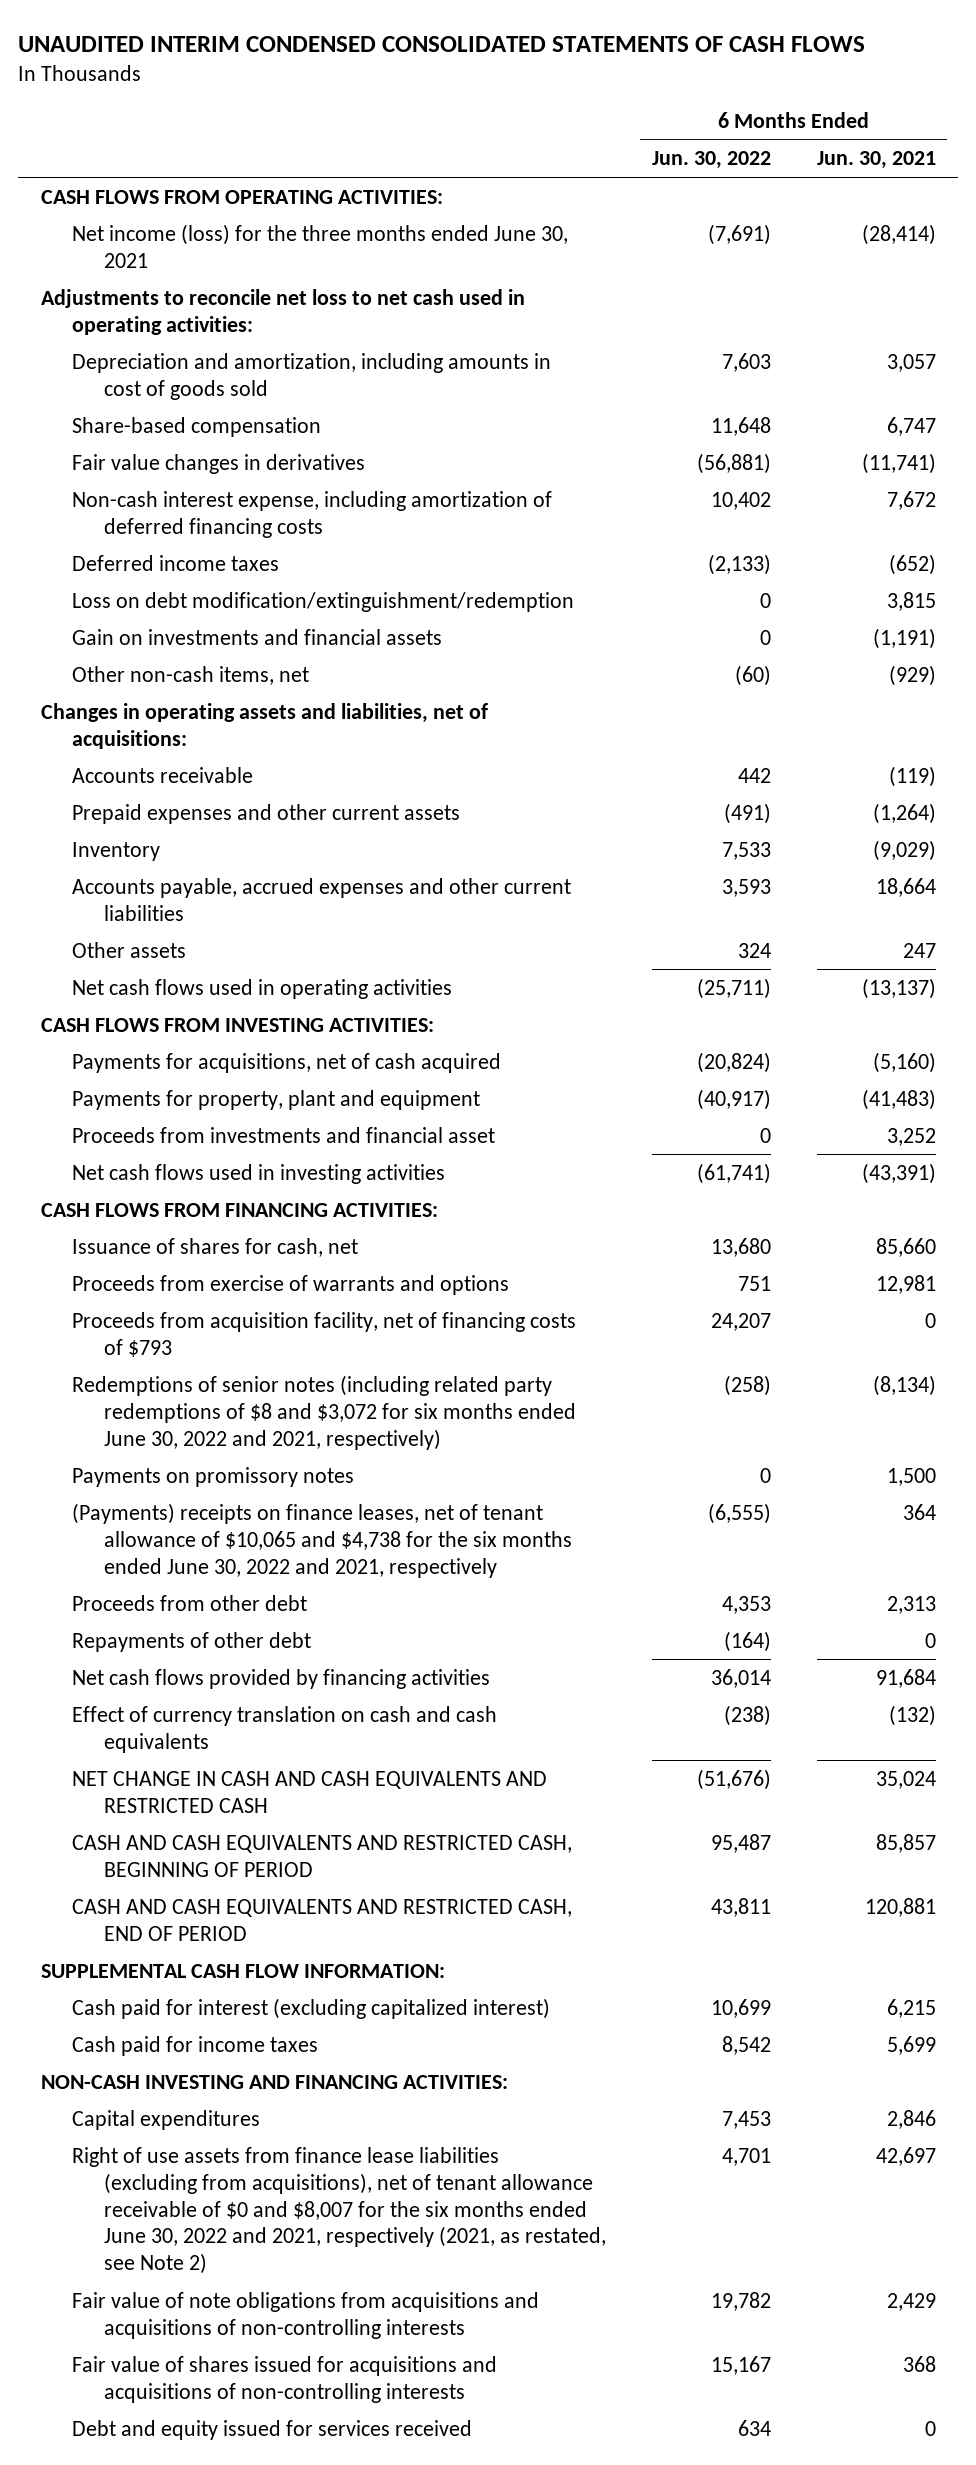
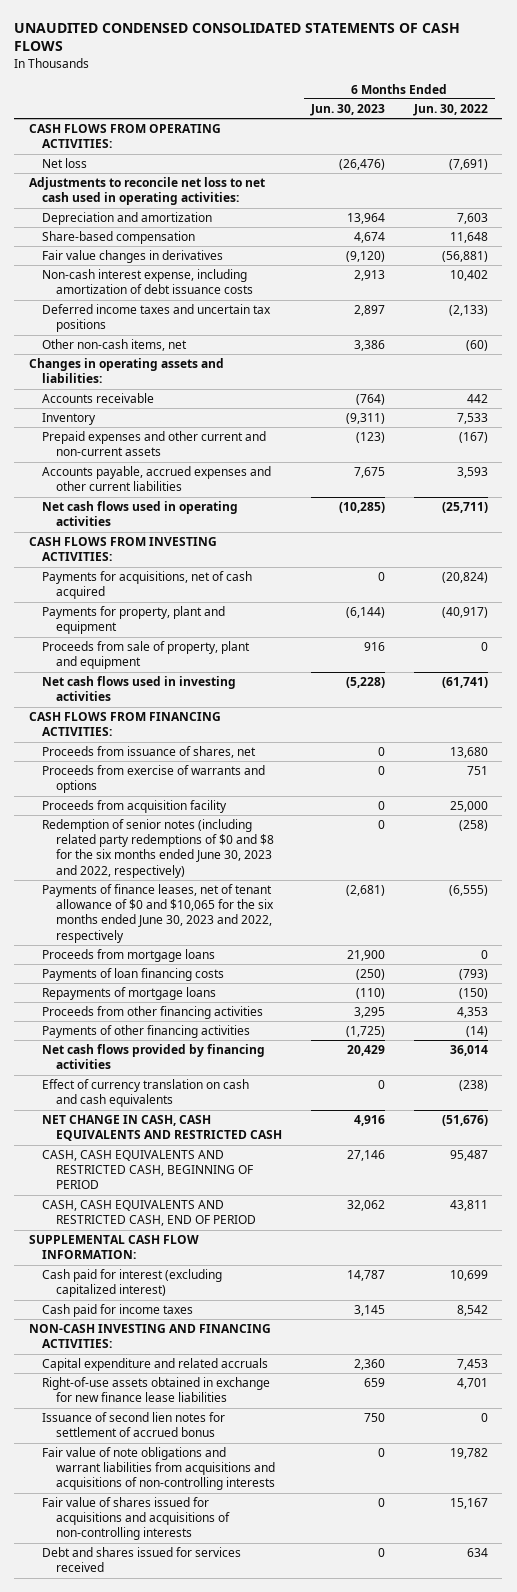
- UNAUDITED INTERIM CONDENSED CONSOLIDATED STATEMENTS OF CASH FLOWS
+ UNAUDITED CONDENSED CONSOLIDATED STATEMENTS OF CASH FLOWS
- | 6 Months Ended Jun. 30, 2022 | 6 Months Ended Jun. 30, 2021
+ | 6 Months Ended Jun. 30, 2023 | 6 Months Ended Jun. 30, 2022
- Net income (loss) for the three months ended June 30, 2021 | (7,691) | (28,414)
+ Net loss | (26,476) | (7,691)
- Depreciation and amortization, including amounts in cost of goods sold | 7,603 | 3,057
+ Depreciation and amortization | 13,964 | 7,603
- Non-cash interest expense, including amortization of deferred financing costs | 10,402 | 7,672
- Deferred income taxes | (2,133) | (652)
- Loss on debt modification/extinguishment/redemption | 0 | 3,815
- Gain on investments and financial assets | 0 | (1,191)
+ Non-cash interest expense, including amortization of debt issuance costs | 2,913 | 10,402
+ Deferred income taxes and uncertain tax positions | 2,897 | (2,133)
- Changes in operating assets and liabilities, net of acquisitions:
+ Changes in operating assets and liabilities:
- Prepaid expenses and other current assets | (491) | (1,264)
+ Prepaid expenses and other current and non-current assets | (123) | (167)
- Other assets | 324 | 247
- Proceeds from investments and financial asset | 0 | 3,252
+ Proceeds from sale of property, plant and equipment | 916 | 0
- Issuance of shares for cash, net | 13,680 | 85,660
+ Proceeds from issuance of shares, net | 0 | 13,680
- Proceeds from acquisition facility, net of financing costs of $793 | 24,207 | 0
- Redemptions of senior notes (including related party redemptions of $8 and $3,072 for six months ended June 30, 2022 and 2021, respectively) | (258) | (8,134)
- Payments on promissory notes | 0 | 1,500
- (Payments) receipts on finance leases, net of tenant allowance of $10,065 and $4,738 for the six months ended June 30, 2022 and 2021, respectively | (6,555) | 364
- Proceeds from other debt | 4,353 | 2,313
- Repayments of other debt | (164) | 0
+ Proceeds from acquisition facility | 0 | 25,000
+ Redemption of senior notes (including related party redemptions of $0 and $8 for the six months ended June 30, 2023 and 2022, respectively) | 0 | (258)
+ Payments of finance leases, net of tenant allowance of $0 and $10,065 for the six months ended June 30, 2023 and 2022, respectively | (2,681) | (6,555)
+ Proceeds from mortgage loans | 21,900 | 0
+ Payments of loan financing costs | (250) | (793)
+ Repayments of mortgage loans | (110) | (150)
+ Proceeds from other financing activities | 3,295 | 4,353
+ Payments of other financing activities | (1,725) | (14)
- NET CHANGE IN CASH AND CASH EQUIVALENTS AND RESTRICTED CASH | (51,676) | 35,024
- CASH AND CASH EQUIVALENTS AND RESTRICTED CASH, BEGINNING OF PERIOD | 95,487 | 85,857
- CASH AND CASH EQUIVALENTS AND RESTRICTED CASH, END OF PERIOD | 43,811 | 120,881
+ NET CHANGE IN CASH, CASH EQUIVALENTS AND RESTRICTED CASH | 4,916 | (51,676)
+ CASH, CASH EQUIVALENTS AND RESTRICTED CASH, BEGINNING OF PERIOD | 27,146 | 95,487
+ CASH, CASH EQUIVALENTS AND RESTRICTED CASH, END OF PERIOD | 32,062 | 43,811
- Capital expenditures | 7,453 | 2,846
- Right of use assets from finance lease liabilities (excluding from acquisitions), net of tenant allowance receivable of $0 and $8,007 for the six months ended June 30, 2022 and 2021, respectively (2021, as restated, see Note 2) | 4,701 | 42,697
- Fair value of note obligations from acquisitions and acquisitions of non-controlling interests | 19,782 | 2,429
+ Capital expenditure and related accruals | 2,360 | 7,453
+ Right-of-use assets obtained in exchange for new finance lease liabilities | 659 | 4,701
+ Issuance of second lien notes for settlement of accrued bonus | 750 | 0
+ Fair value of note obligations and warrant liabilities from acquisitions and acquisitions of non-controlling interests | 0 | 19,782
- Debt and equity issued for services received | 634 | 0
+ Debt and shares issued for services received | 0 | 634

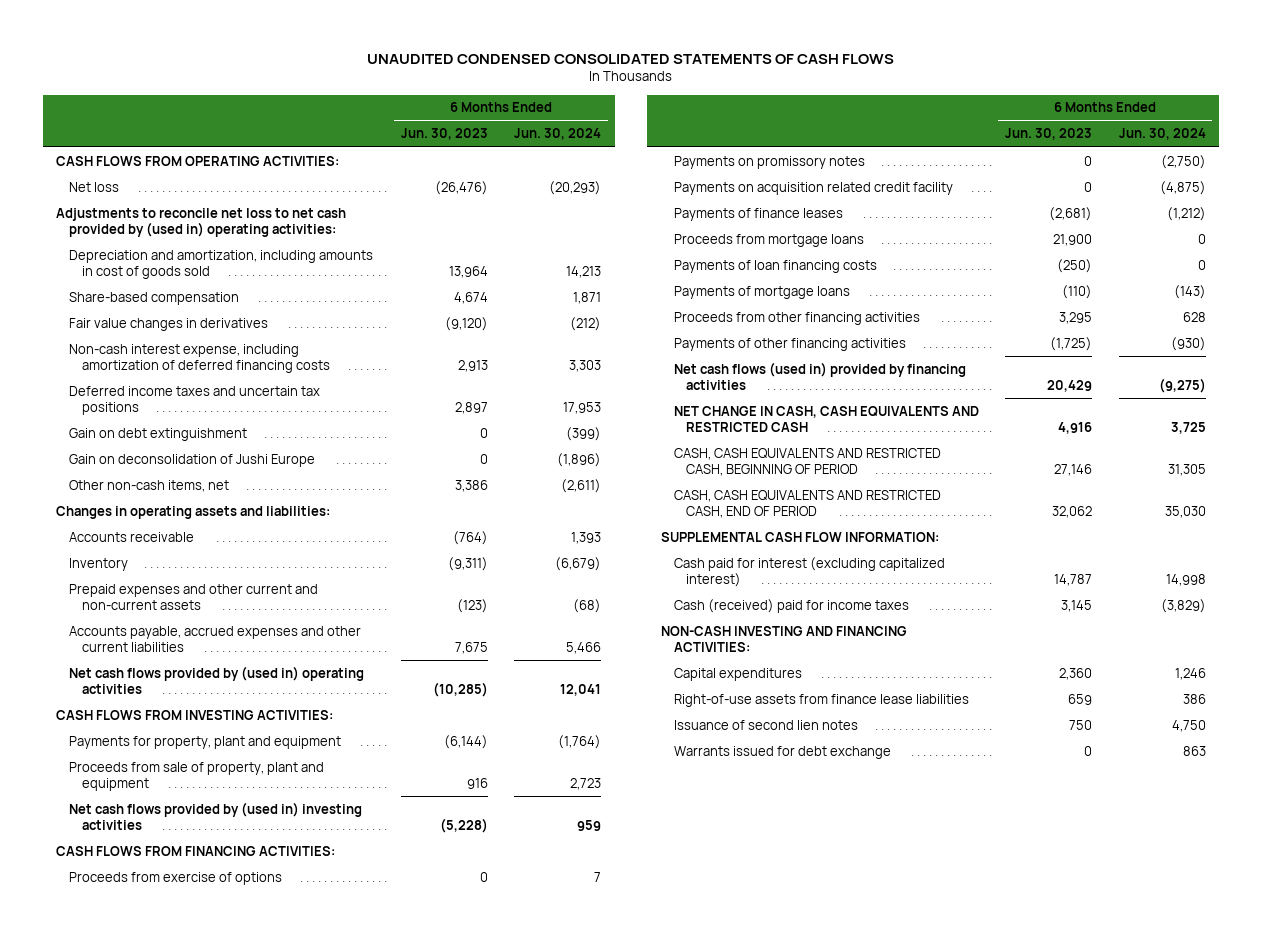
- | 6 Months Ended Jun. 30, 2023 | 6 Months Ended Jun. 30, 2022
+ | 6 Months Ended Jun. 30, 2023 | 6 Months Ended Jun. 30, 2024
- Adjustments to reconcile net loss to net cash used in operating activities:
- Depreciation and amortization | 13,964 | 7,603
+ Adjustments to reconcile net loss to net cash provided by (used in) operating activities:
+ Depreciation and amortization, including amounts in cost of goods sold | 13,964 | 14,213
- Non-cash interest expense, including amortization of debt issuance costs | 2,913 | 10,402
+ Non-cash interest expense, including amortization of deferred financing costs | 2,913 | 3,303
+ Gain on debt extinguishment | 0 | (399)
+ Gain on deconsolidation of Jushi Europe | 0 | (1,896)
- Net cash flows used in operating activities | (10,285) | (25,711)
+ Net cash flows provided by (used in) operating activities | (10,285) | 12,041
- Payments for acquisitions, net of cash acquired | 0 | (20,824)
- Net cash flows used in investing activities | (5,228) | (61,741)
+ Net cash flows provided by (used in) investing activities | (5,228) | 959
- Proceeds from issuance of shares, net | 0 | 13,680
- Proceeds from exercise of warrants and options | 0 | 751
- Proceeds from acquisition facility | 0 | 25,000
- Redemption of senior notes (including related party redemptions of $0 and $8 for the six months ended June 30, 2023 and 2022, respectively) | 0 | (258)
- Payments of finance leases, net of tenant allowance of $0 and $10,065 for the six months ended June 30, 2023 and 2022, respectively | (2,681) | (6,555)
+ Proceeds from exercise of options | 0 | 7
+ Payments on promissory notes | 0 | (2,750)
+ Payments on acquisition related credit facility | 0 | (4,875)
+ Payments of finance leases | (2,681) | (1,212)
- Repayments of mortgage loans | (110) | (150)
+ Payments of mortgage loans | (110) | (143)
- Net cash flows provided by financing activities | 20,429 | 36,014
- Effect of currency translation on cash and cash equivalents | 0 | (238)
+ Net cash flows (used in) provided by financing activities | 20,429 | (9,275)
- Cash paid for income taxes | 3,145 | 8,542
+ Cash (received) paid for income taxes | 3,145 | (3,829)
- Capital expenditure and related accruals | 2,360 | 7,453
- Right-of-use assets obtained in exchange for new finance lease liabilities | 659 | 4,701
- Issuance of second lien notes for settlement of accrued bonus | 750 | 0
- Fair value of note obligations and warrant liabilities from acquisitions and acquisitions of non-controlling interests | 0 | 19,782
- Fair value of shares issued for acquisitions and acquisitions of non-controlling interests | 0 | 15,167
- Debt and shares issued for services received | 0 | 634
+ Capital expenditures | 2,360 | 1,246
+ Right-of-use assets from finance lease liabilities | 659 | 386
+ Issuance of second lien notes | 750 | 4,750
+ Warrants issued for debt exchange | 0 | 863

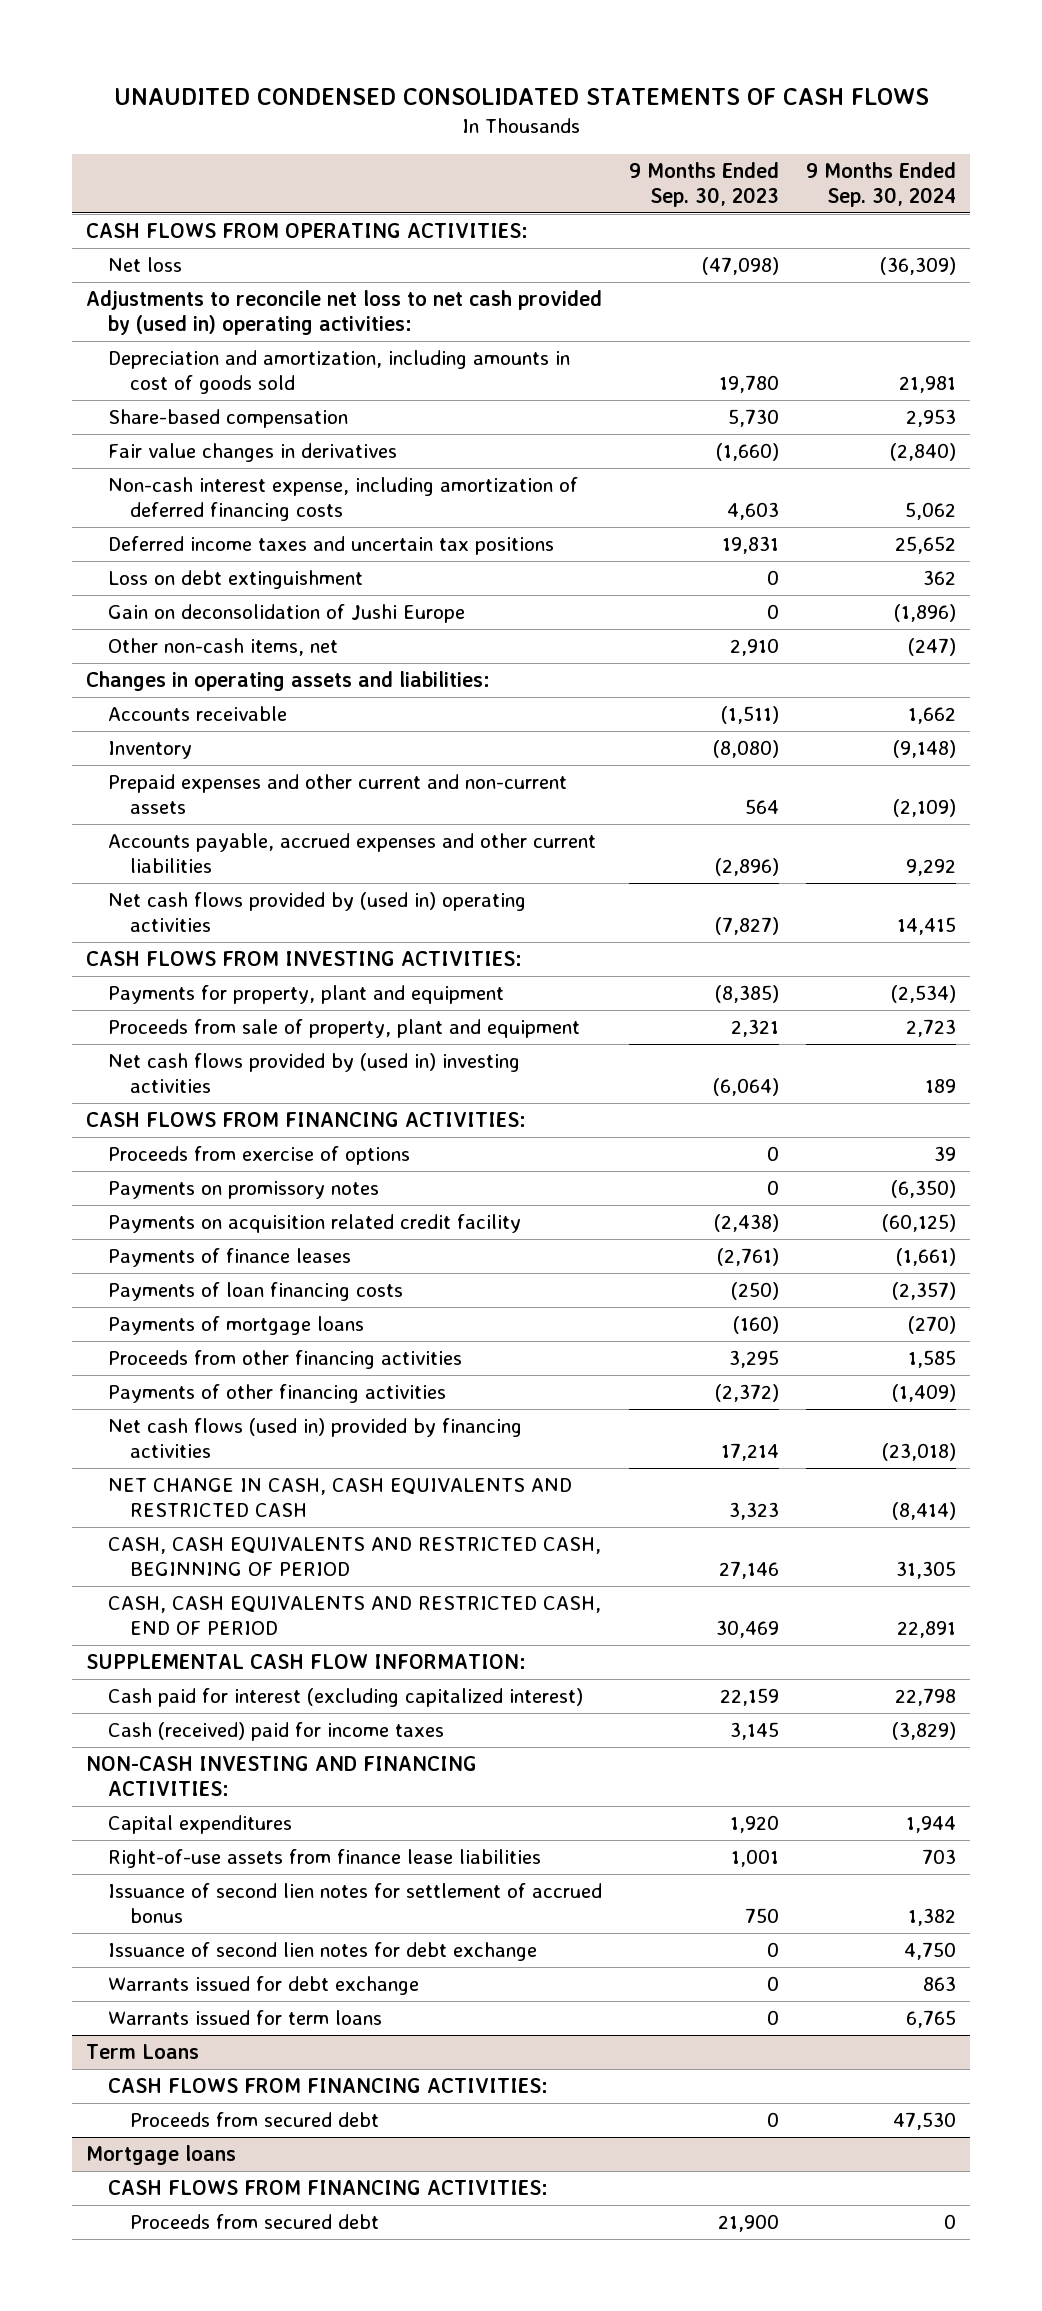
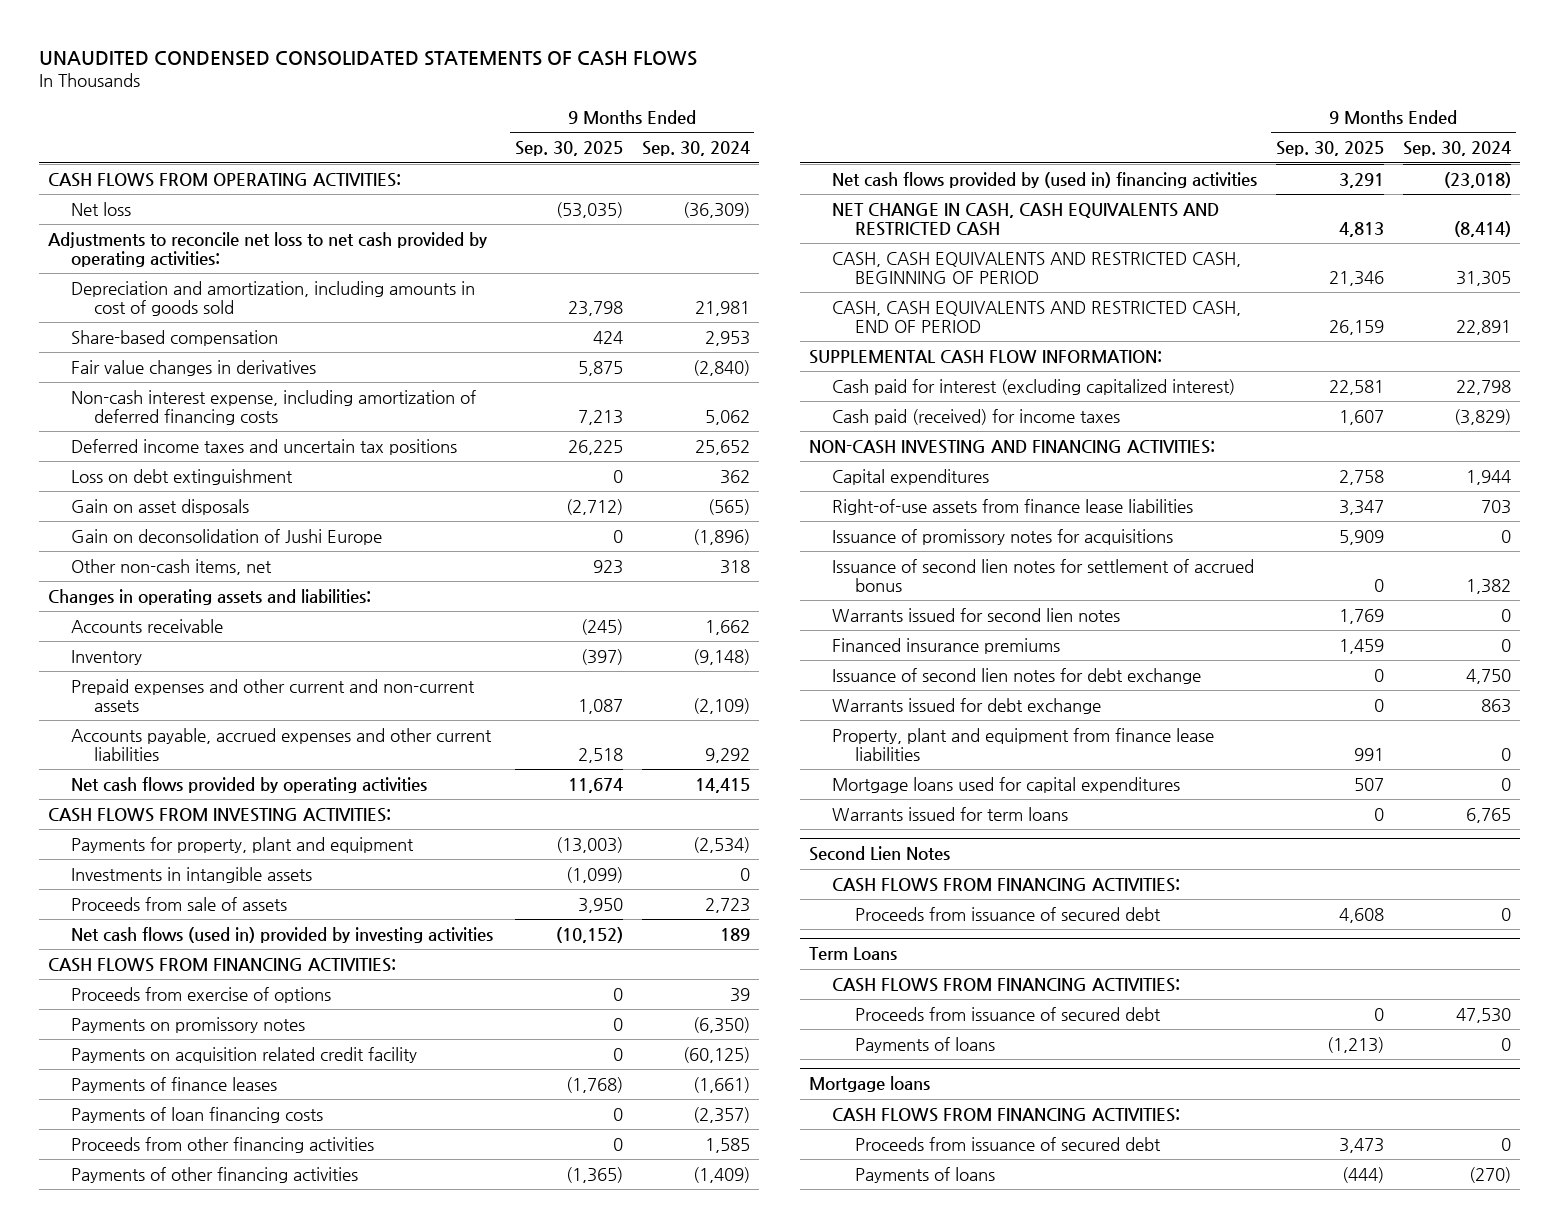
- | 9 Months Ended Sep. 30, 2023 | 9 Months Ended Sep. 30, 2024
+ | 9 Months Ended Sep. 30, 2025 | 9 Months Ended Sep. 30, 2024
- Adjustments to reconcile net loss to net cash provided by (used in) operating activities:
+ Adjustments to reconcile net loss to net cash provided by operating activities:
+ Gain on asset disposals | (2,712) | (565)
- Other non-cash items, net | 2,910 | (247)
+ Other non-cash items, net | 923 | 318
- Net cash flows provided by (used in) operating activities | (7,827) | 14,415
+ Net cash flows provided by operating activities | 11,674 | 14,415
- Proceeds from sale of property, plant and equipment | 2,321 | 2,723
- Net cash flows provided by (used in) investing activities | (6,064) | 189
+ Investments in intangible assets | (1,099) | 0
+ Proceeds from sale of assets | 3,950 | 2,723
+ Net cash flows (used in) provided by investing activities | (10,152) | 189
- Payments of mortgage loans | (160) | (270)
- Net cash flows (used in) provided by financing activities | 17,214 | (23,018)
+ Net cash flows provided by (used in) financing activities | 3,291 | (23,018)
- Cash (received) paid for income taxes | 3,145 | (3,829)
+ Cash paid (received) for income taxes | 1,607 | (3,829)
+ Issuance of promissory notes for acquisitions | 5,909 | 0
+ Warrants issued for second lien notes | 1,769 | 0
+ Financed insurance premiums | 1,459 | 0
+ Property, plant and equipment from finance lease liabilities | 991 | 0
+ Mortgage loans used for capital expenditures | 507 | 0
+ Second Lien Notes
+ CASH FLOWS FROM FINANCING ACTIVITIES:
+ Proceeds from issuance of secured debt | 4,608 | 0
@ Term Loans
- Proceeds from secured debt | 0 | 47,530
+ Proceeds from issuance of secured debt | 0 | 47,530
+ Payments of loans | (1,213) | 0
@ Mortgage loans
- Proceeds from secured debt | 21,900 | 0
+ Proceeds from issuance of secured debt | 3,473 | 0
+ Payments of loans | (444) | (270)

